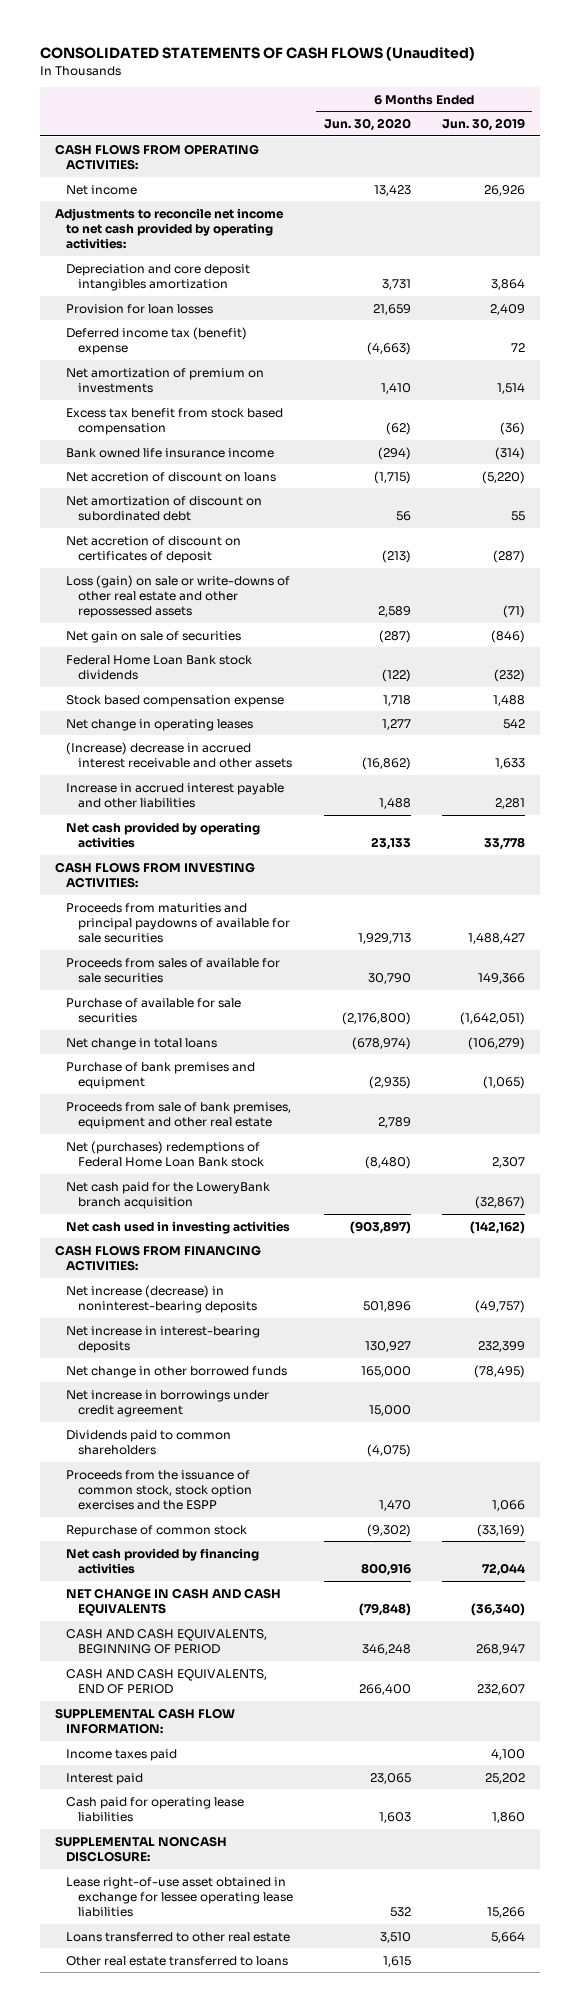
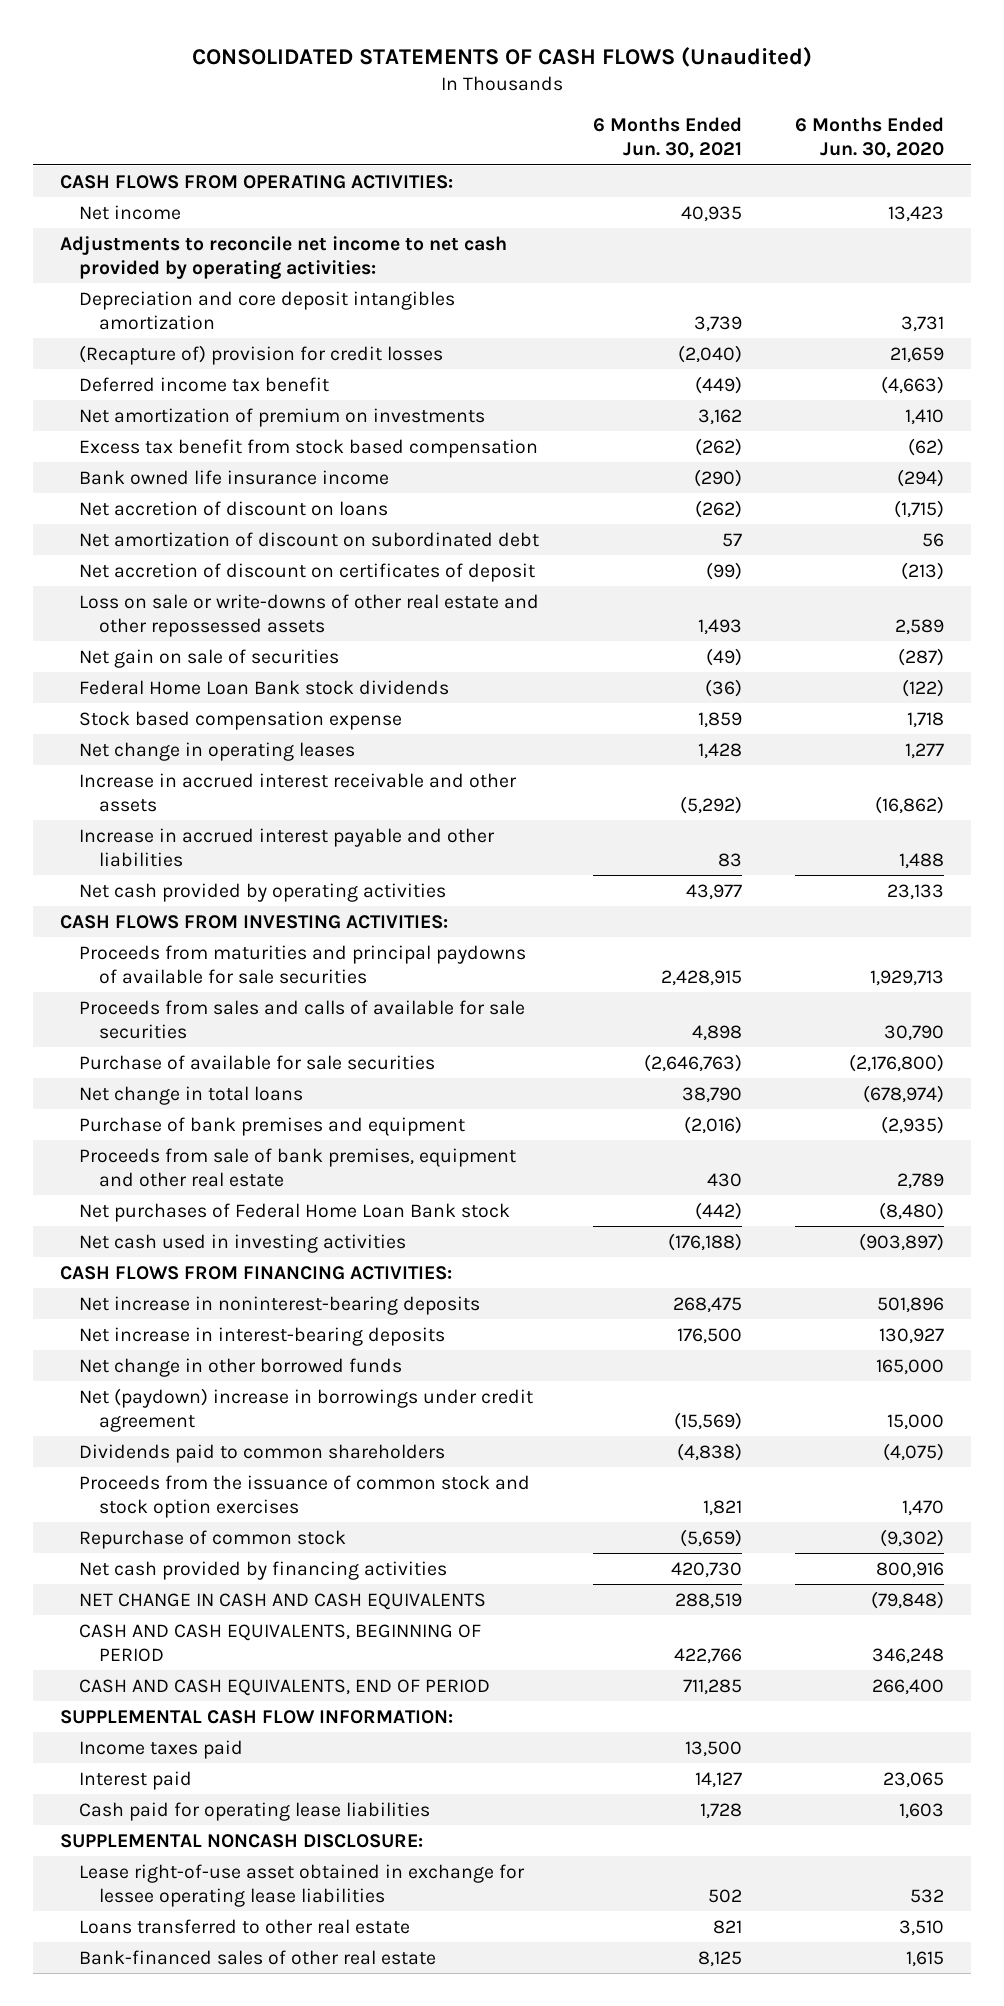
- | 6 Months Ended Jun. 30, 2020 | 6 Months Ended Jun. 30, 2019
+ | 6 Months Ended Jun. 30, 2021 | 6 Months Ended Jun. 30, 2020
- Provision for loan losses | 21,659 | 2,409
- Deferred income tax (benefit) expense | (4,663) | 72
+ (Recapture of) provision for credit losses | (2,040) | 21,659
+ Deferred income tax benefit | (449) | (4,663)
- Loss (gain) on sale or write-downs of other real estate and other repossessed assets | 2,589 | (71)
+ Loss on sale or write-downs of other real estate and other repossessed assets | 1,493 | 2,589
- (Increase) decrease in accrued interest receivable and other assets | (16,862) | 1,633
+ Increase in accrued interest receivable and other assets | (5,292) | (16,862)
- Proceeds from sales of available for sale securities | 30,790 | 149,366
+ Proceeds from sales and calls of available for sale securities | 4,898 | 30,790
- Net (purchases) redemptions of Federal Home Loan Bank stock | (8,480) | 2,307
- Net cash paid for the LoweryBank branch acquisition | | (32,867)
+ Net purchases of Federal Home Loan Bank stock | (442) | (8,480)
- Net increase (decrease) in noninterest-bearing deposits | 501,896 | (49,757)
+ Net increase in noninterest-bearing deposits | 268,475 | 501,896
- Net increase in borrowings under credit agreement | 15,000 |
+ Net (paydown) increase in borrowings under credit agreement | (15,569) | 15,000
- Proceeds from the issuance of common stock, stock option exercises and the ESPP | 1,470 | 1,066
+ Proceeds from the issuance of common stock and stock option exercises | 1,821 | 1,470
- Other real estate transferred to loans | 1,615 |
+ Bank-financed sales of other real estate | 8,125 | 1,615

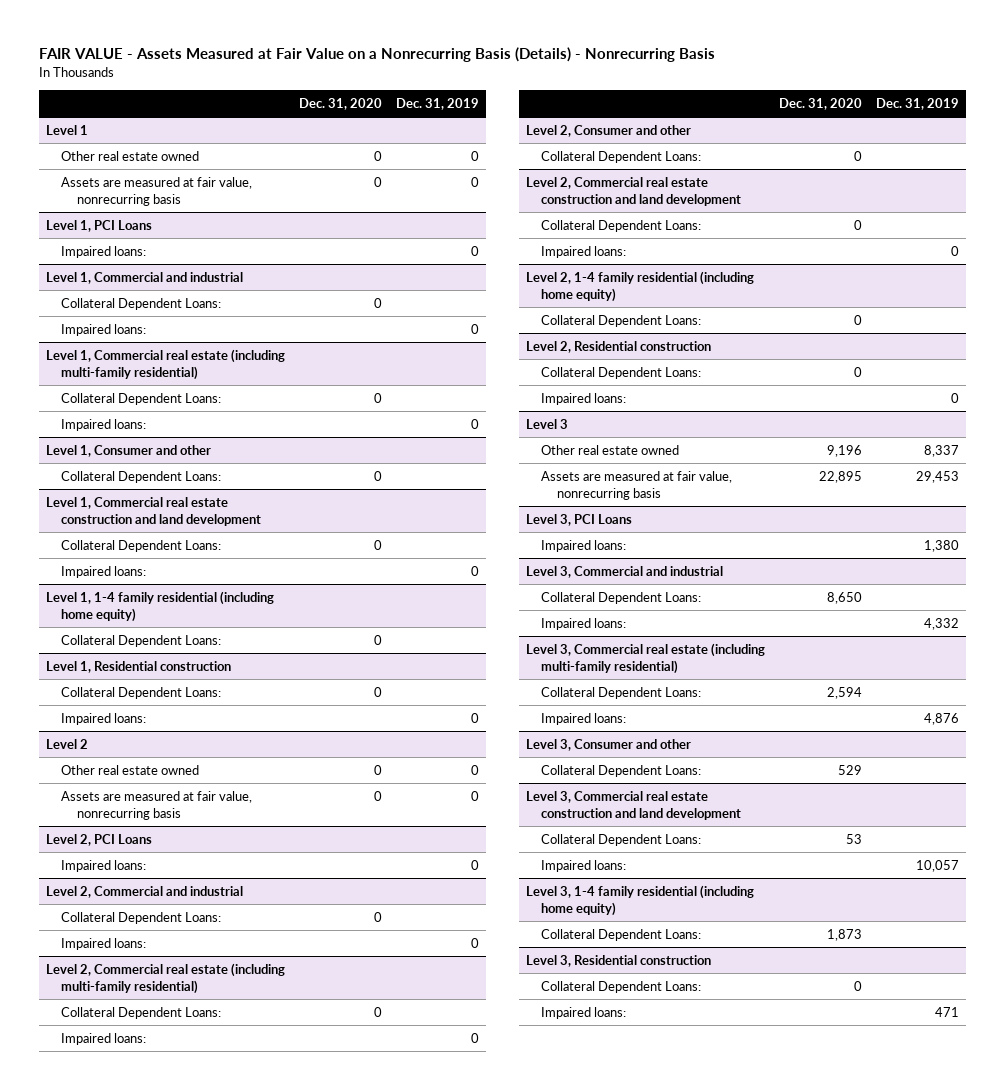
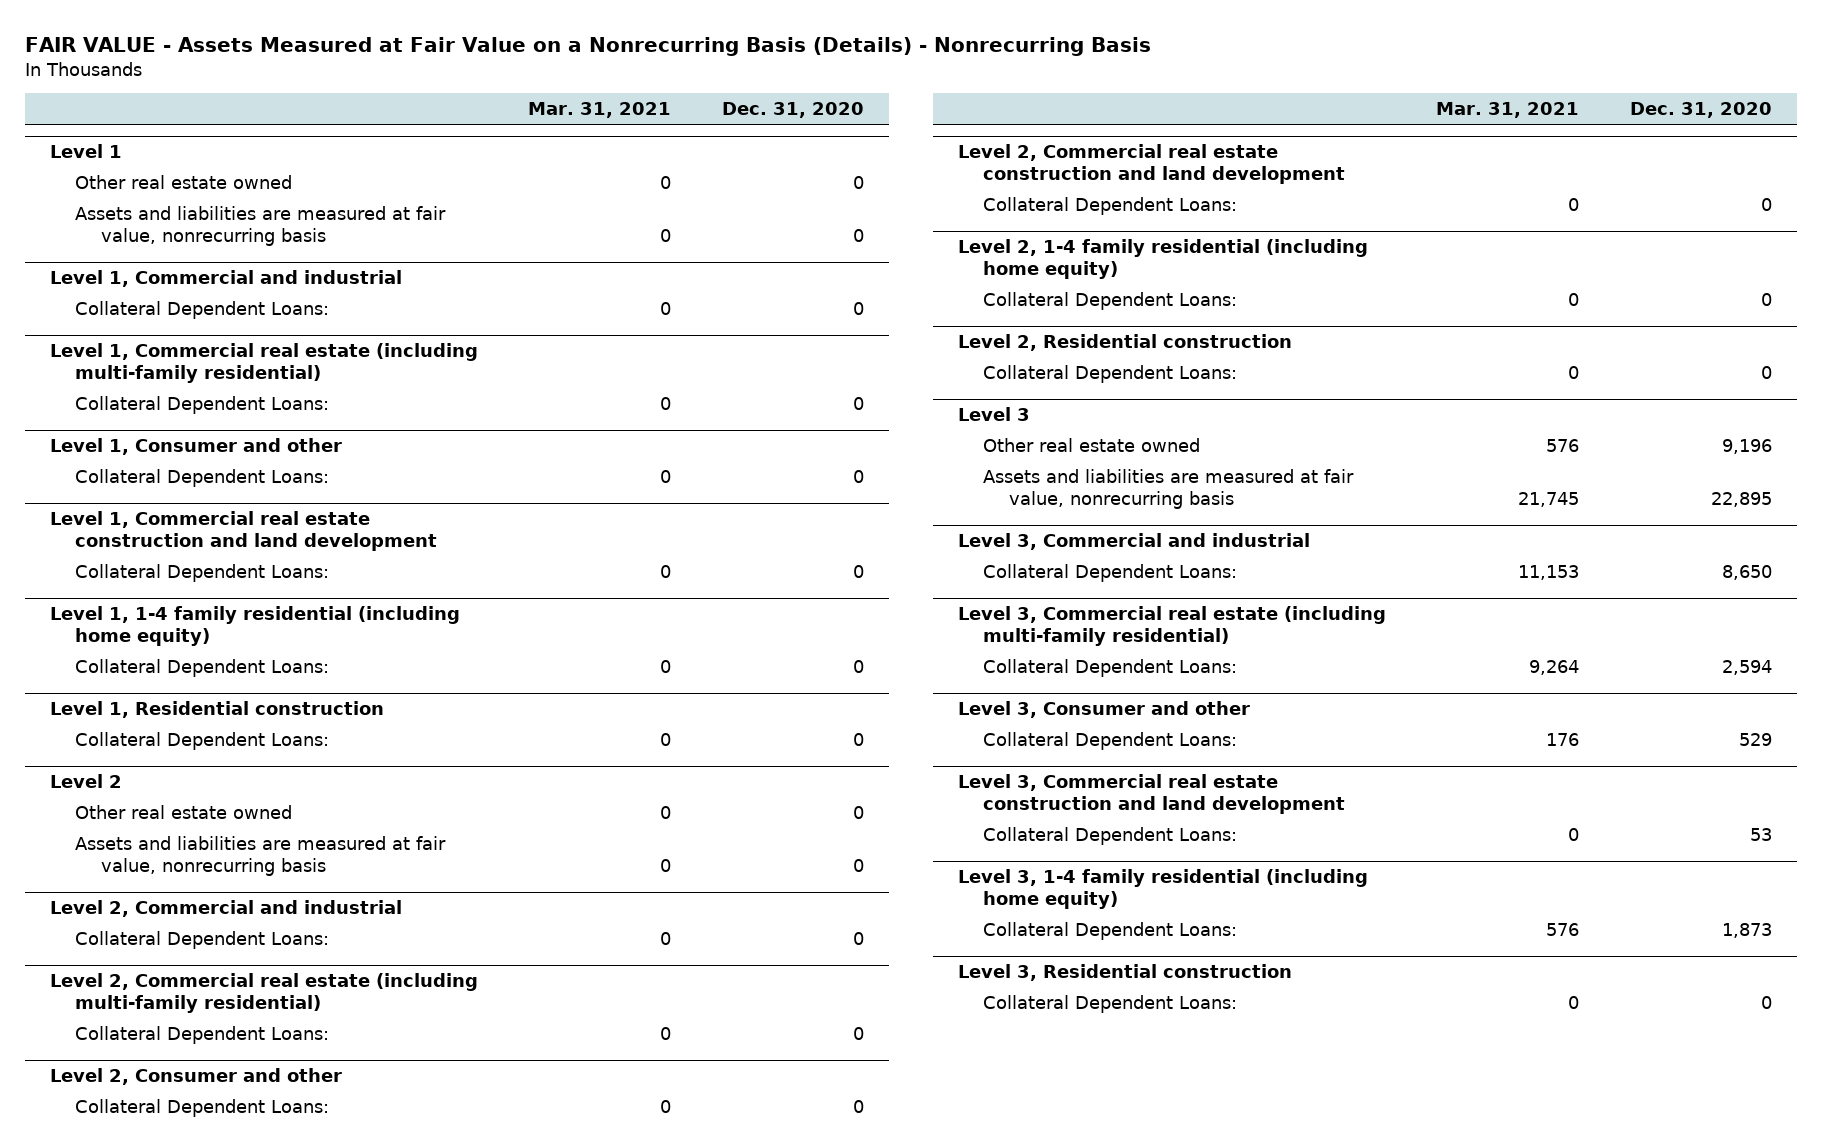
- | Dec. 31, 2020 | Dec. 31, 2019
+ | Mar. 31, 2021 | Dec. 31, 2020
@ Level 1
- Assets are measured at fair value, nonrecurring basis | 0 | 0
- Level 1, PCI Loans
- Impaired loans: | | 0
@ Level 1
+ Assets and liabilities are measured at fair value, nonrecurring basis | 0 | 0
@ Level 1, Commercial and industrial
- Impaired loans: | | 0
@ Level 1, Commercial real estate (including multi-family residential)
- Impaired loans: | | 0
@ Level 1, Commercial real estate construction and land development
- Impaired loans: | | 0
@ Level 1, Residential construction
- Impaired loans: | | 0
@ Level 2
- Assets are measured at fair value, nonrecurring basis | 0 | 0
- Level 2, PCI Loans
- Impaired loans: | | 0
@ Level 2
+ Assets and liabilities are measured at fair value, nonrecurring basis | 0 | 0
@ Level 2, Commercial and industrial
- Impaired loans: | | 0
@ Level 2, Commercial real estate (including multi-family residential)
- Impaired loans: | | 0
@ Level 2, Commercial real estate construction and land development
- Impaired loans: | | 0
@ Level 2, Residential construction
- Impaired loans: | | 0
@ Level 3
- Assets are measured at fair value, nonrecurring basis | 22,895 | 29,453
- Level 3, PCI Loans
- Impaired loans: | | 1,380
@ Level 3
+ Assets and liabilities are measured at fair value, nonrecurring basis | 21,745 | 22,895
@ Level 3, Commercial and industrial
- Impaired loans: | | 4,332
@ Level 3, Commercial real estate (including multi-family residential)
- Impaired loans: | | 4,876
@ Level 3, Commercial real estate construction and land development
- Impaired loans: | | 10,057
@ Level 3, Residential construction
- Impaired loans: | | 471

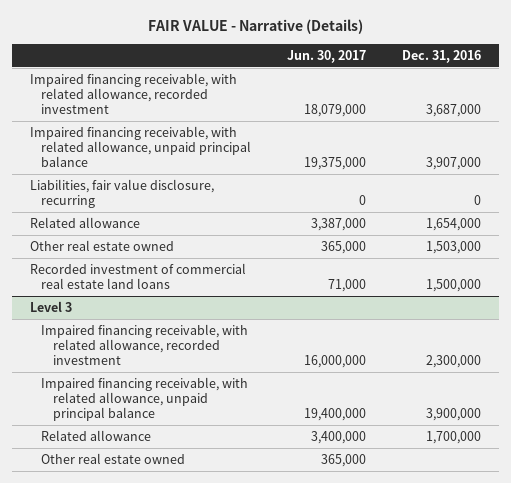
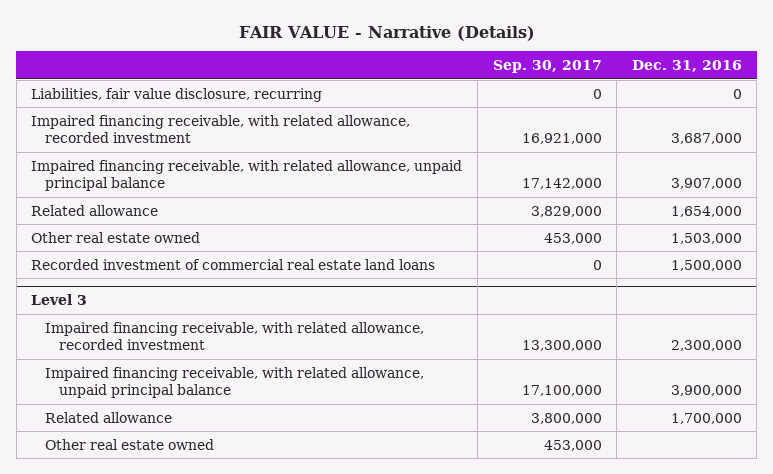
- | Jun. 30, 2017 | Dec. 31, 2016
+ | Sep. 30, 2017 | Dec. 31, 2016
moved up: Liabilities, fair value disclosure, recurring | 0 | 0

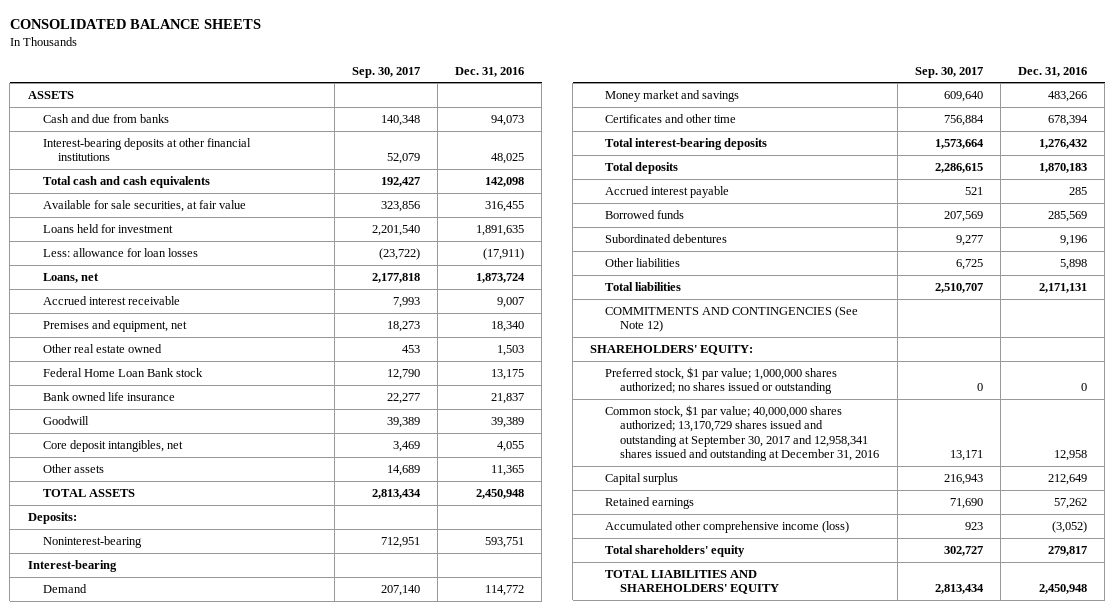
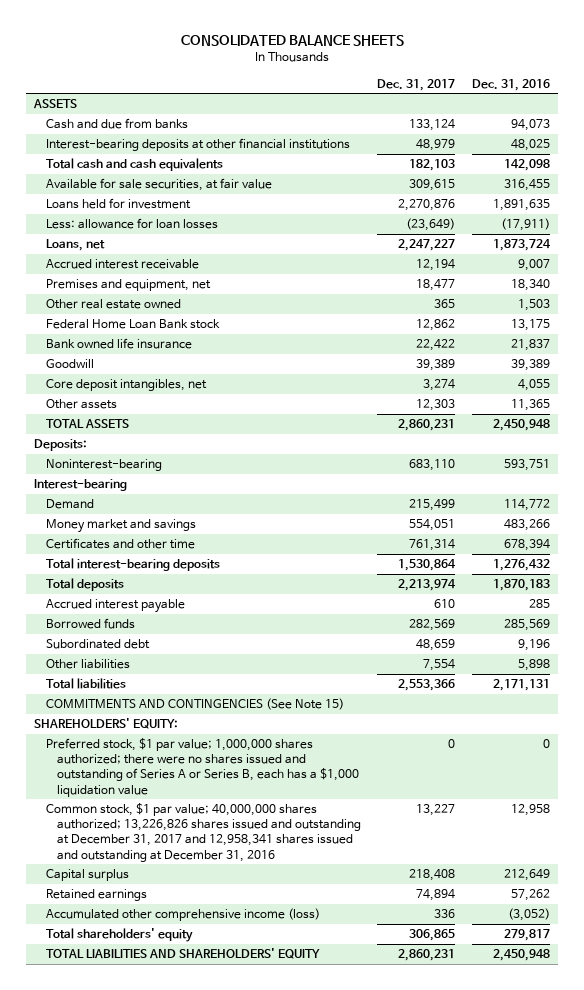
- | Sep. 30, 2017 | Dec. 31, 2016
+ | Dec. 31, 2017 | Dec. 31, 2016
- Subordinated debentures | 9,277 | 9,196
+ Subordinated debt | 48,659 | 9,196
- COMMITMENTS AND CONTINGENCIES (See Note 12)
+ COMMITMENTS AND CONTINGENCIES (See Note 15)
- Preferred stock, $1 par value; 1,000,000 shares authorized; no shares issued or outstanding | 0 | 0
- Common stock, $1 par value; 40,000,000 shares authorized; 13,170,729 shares issued and outstanding at September 30, 2017 and 12,958,341 shares issued and outstanding at December 31, 2016 | 13,171 | 12,958
+ Preferred stock, $1 par value; 1,000,000 shares authorized; there were no shares issued and outstanding of Series A or Series B, each has a $1,000 liquidation value | 0 | 0
+ Common stock, $1 par value; 40,000,000 shares authorized; 13,226,826 shares issued and outstanding at December 31, 2017 and 12,958,341 shares issued and outstanding at December 31, 2016 | 13,227 | 12,958

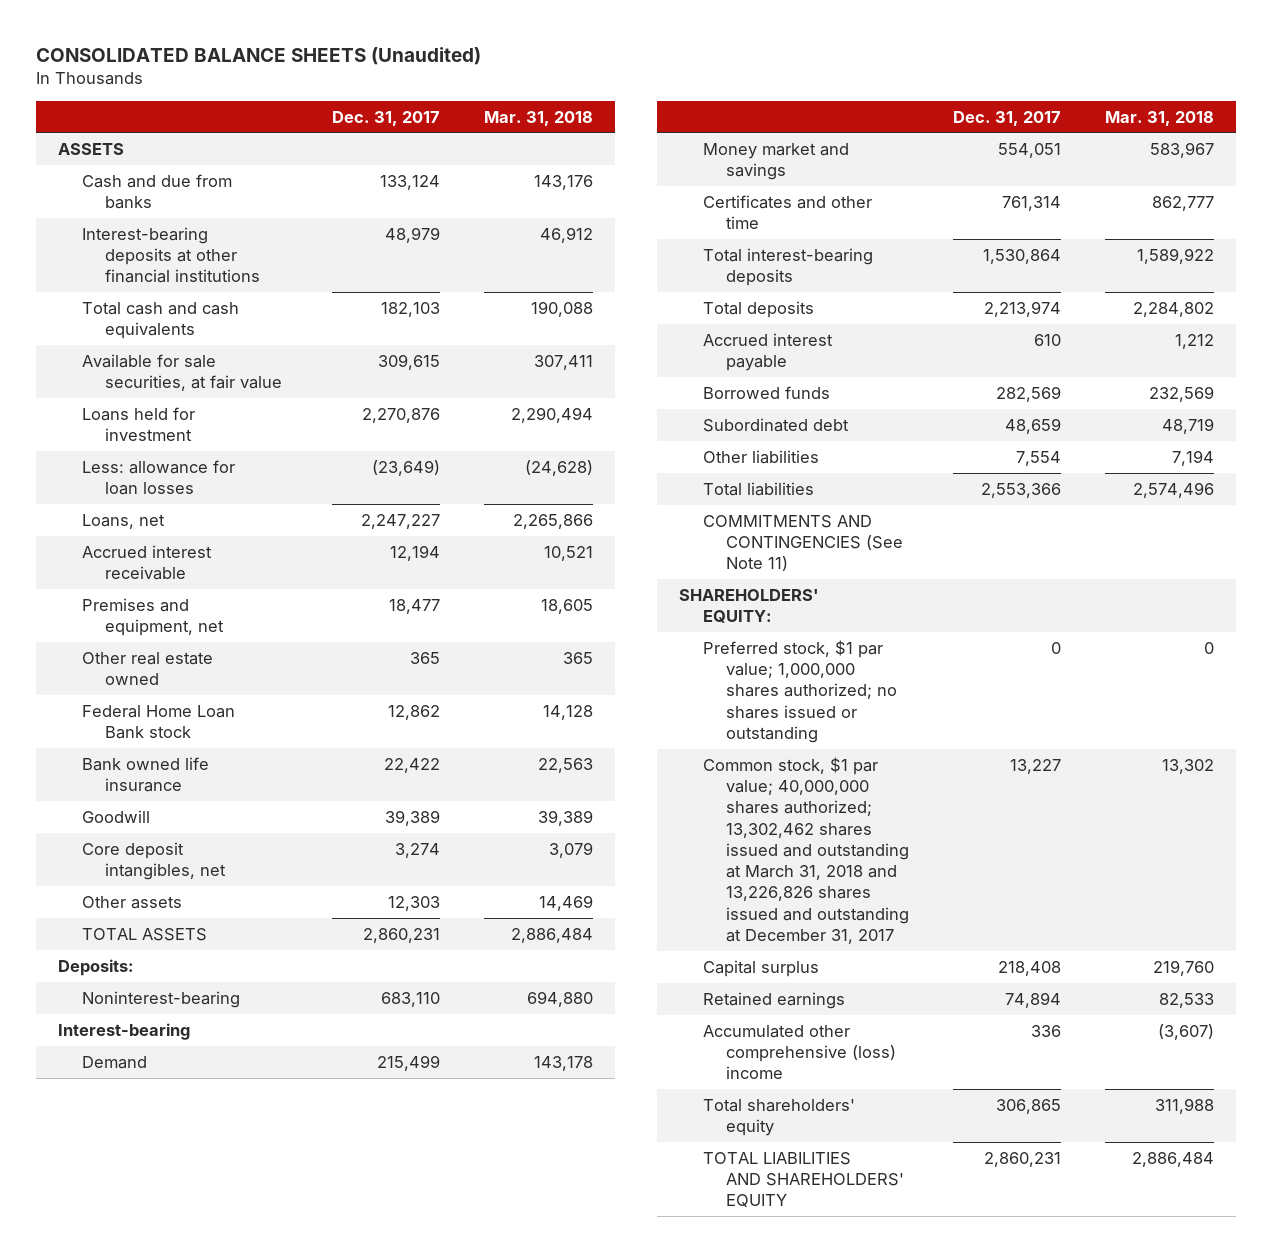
- CONSOLIDATED BALANCE SHEETS
+ CONSOLIDATED BALANCE SHEETS (Unaudited)
- | Dec. 31, 2017 | Dec. 31, 2016
+ | Dec. 31, 2017 | Mar. 31, 2018
- COMMITMENTS AND CONTINGENCIES (See Note 15)
+ COMMITMENTS AND CONTINGENCIES (See Note 11)
- Preferred stock, $1 par value; 1,000,000 shares authorized; there were no shares issued and outstanding of Series A or Series B, each has a $1,000 liquidation value | 0 | 0
- Common stock, $1 par value; 40,000,000 shares authorized; 13,226,826 shares issued and outstanding at December 31, 2017 and 12,958,341 shares issued and outstanding at December 31, 2016 | 13,227 | 12,958
+ Preferred stock, $1 par value; 1,000,000 shares authorized; no shares issued or outstanding | 0 | 0
+ Common stock, $1 par value; 40,000,000 shares authorized; 13,302,462 shares issued and outstanding at March 31, 2018 and 13,226,826 shares issued and outstanding at December 31, 2017 | 13,227 | 13,302
- Accumulated other comprehensive income (loss) | 336 | (3,052)
+ Accumulated other comprehensive (loss) income | 336 | (3,607)

